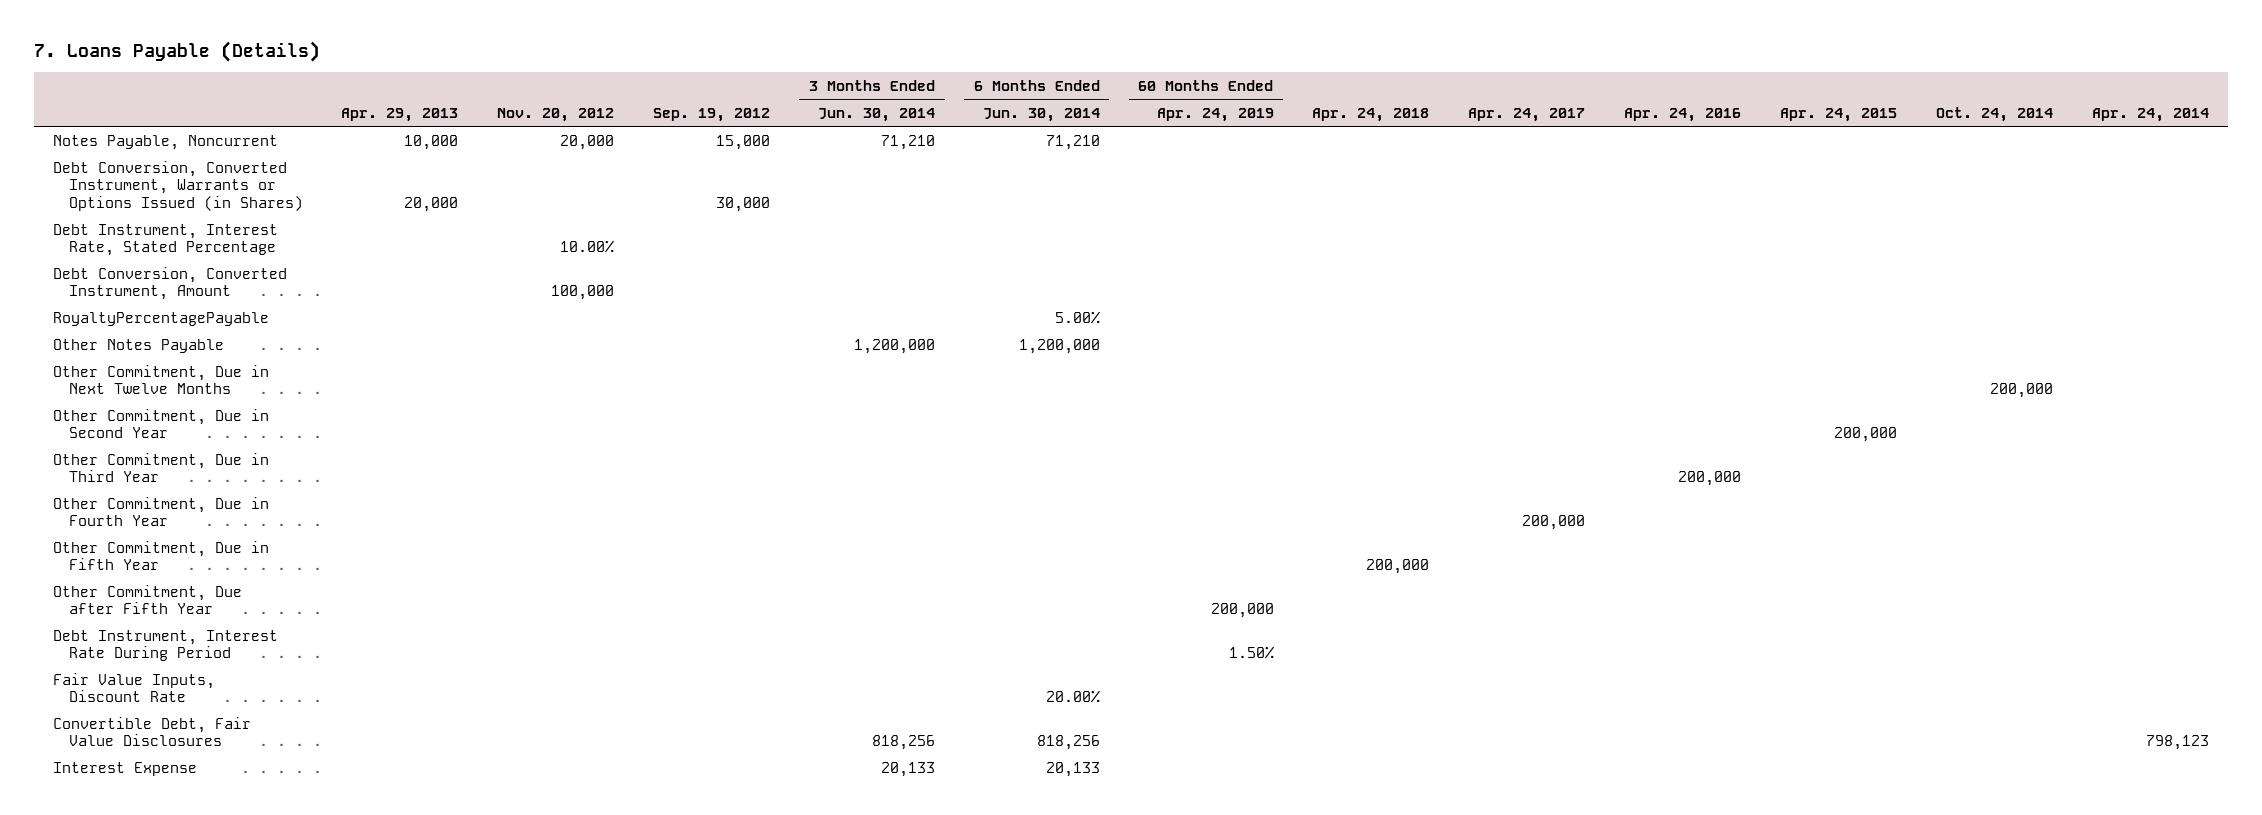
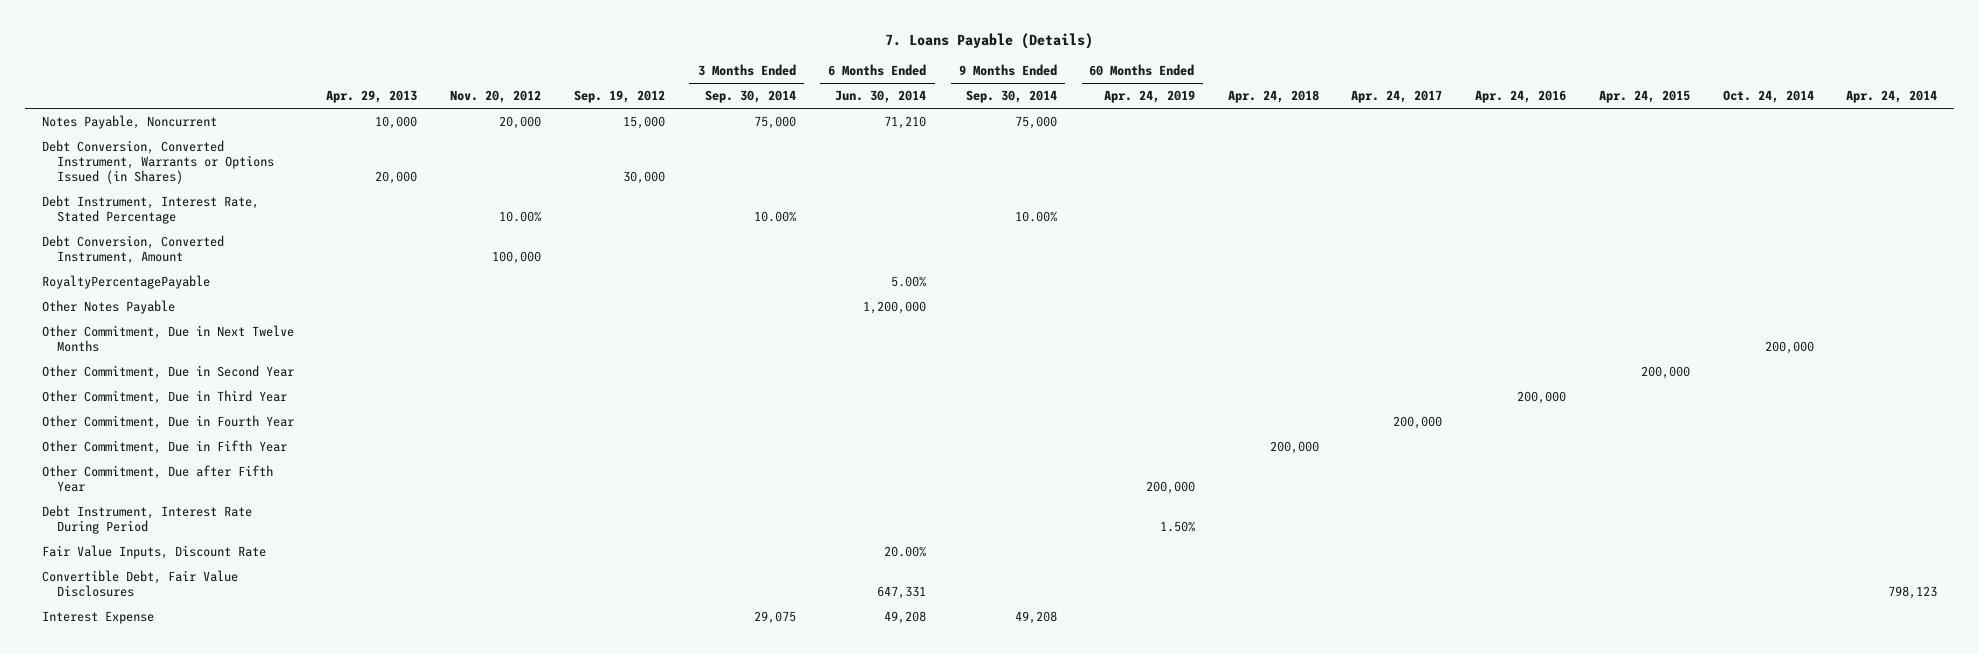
- | Apr. 29, 2013 | Nov. 20, 2012 | Sep. 19, 2012 | 3 Months Ended Jun. 30, 2014 | 6 Months Ended Jun. 30, 2014 | 60 Months Ended Apr. 24, 2019 | Apr. 24, 2018 | Apr. 24, 2017 | Apr. 24, 2016 | Apr. 24, 2015 | Oct. 24, 2014 | Apr. 24, 2014
+ | Apr. 29, 2013 | Nov. 20, 2012 | Sep. 19, 2012 | 3 Months Ended Sep. 30, 2014 | 6 Months Ended Jun. 30, 2014 | 9 Months Ended Sep. 30, 2014 | 60 Months Ended Apr. 24, 2019 | Apr. 24, 2018 | Apr. 24, 2017 | Apr. 24, 2016 | Apr. 24, 2015 | Oct. 24, 2014 | Apr. 24, 2014
- Convertible Debt, Fair Value Disclosures | | | | 818,256 | 818,256 | | | | | | | 798,123
- Interest Expense | | | | 20,133 | 20,133 | | | | | | |
+ Convertible Debt, Fair Value Disclosures | | | | | 647,331 | | | | | | | | 798,123
+ Interest Expense | | | | 29,075 | 49,208 | 49,208 | | | | | | |

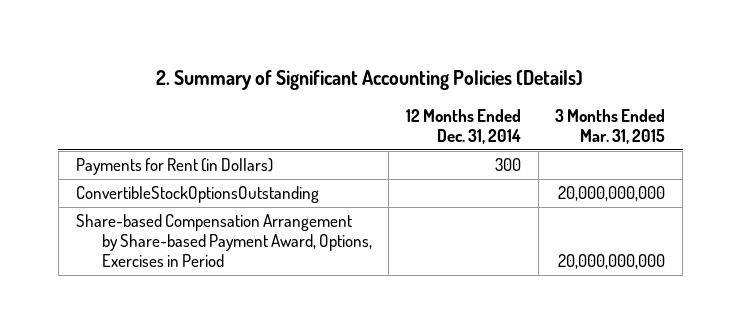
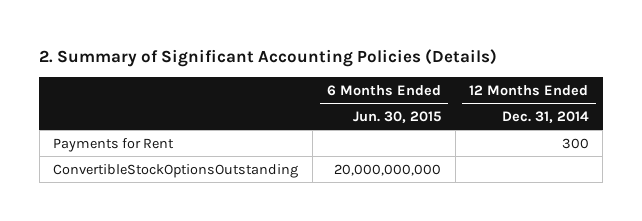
- | 12 Months Ended Dec. 31, 2014 | 3 Months Ended Mar. 31, 2015
+ | 6 Months Ended Jun. 30, 2015 | 12 Months Ended Dec. 31, 2014
- Payments for Rent (in Dollars) | 300 |
+ Payments for Rent | | 300
- Share-based Compensation Arrangement by Share-based Payment Award, Options, Exercises in Period | | 20,000,000,000

